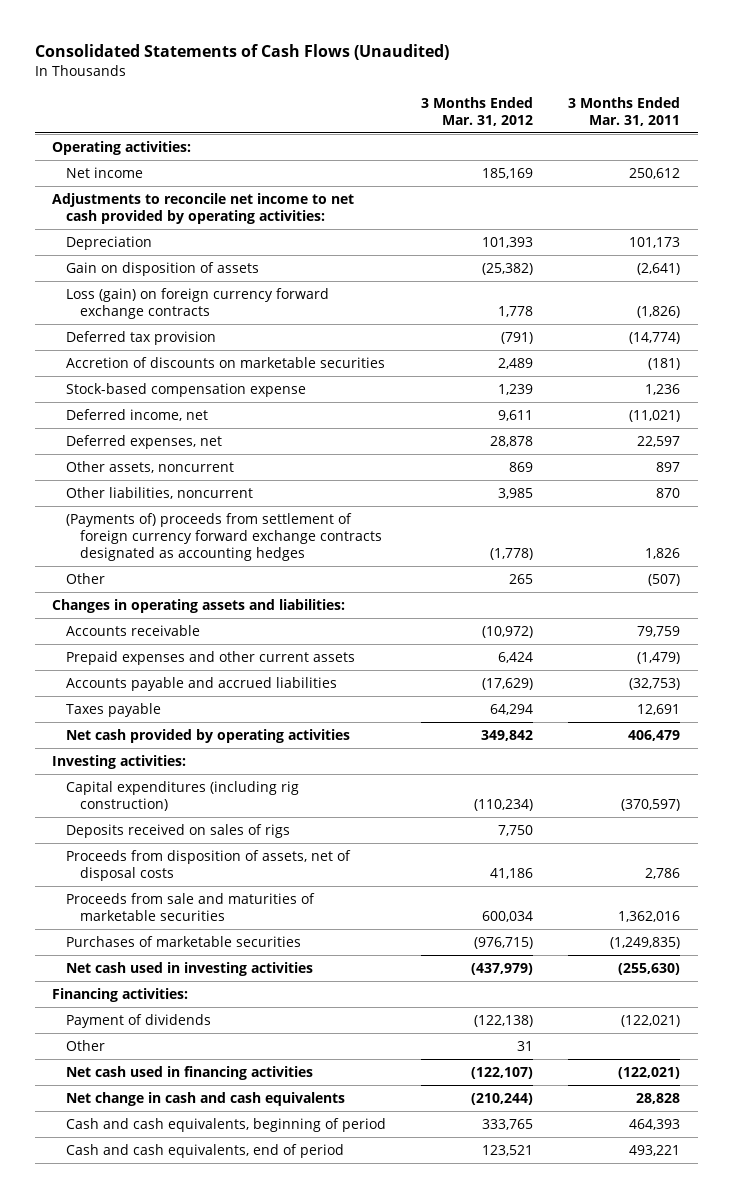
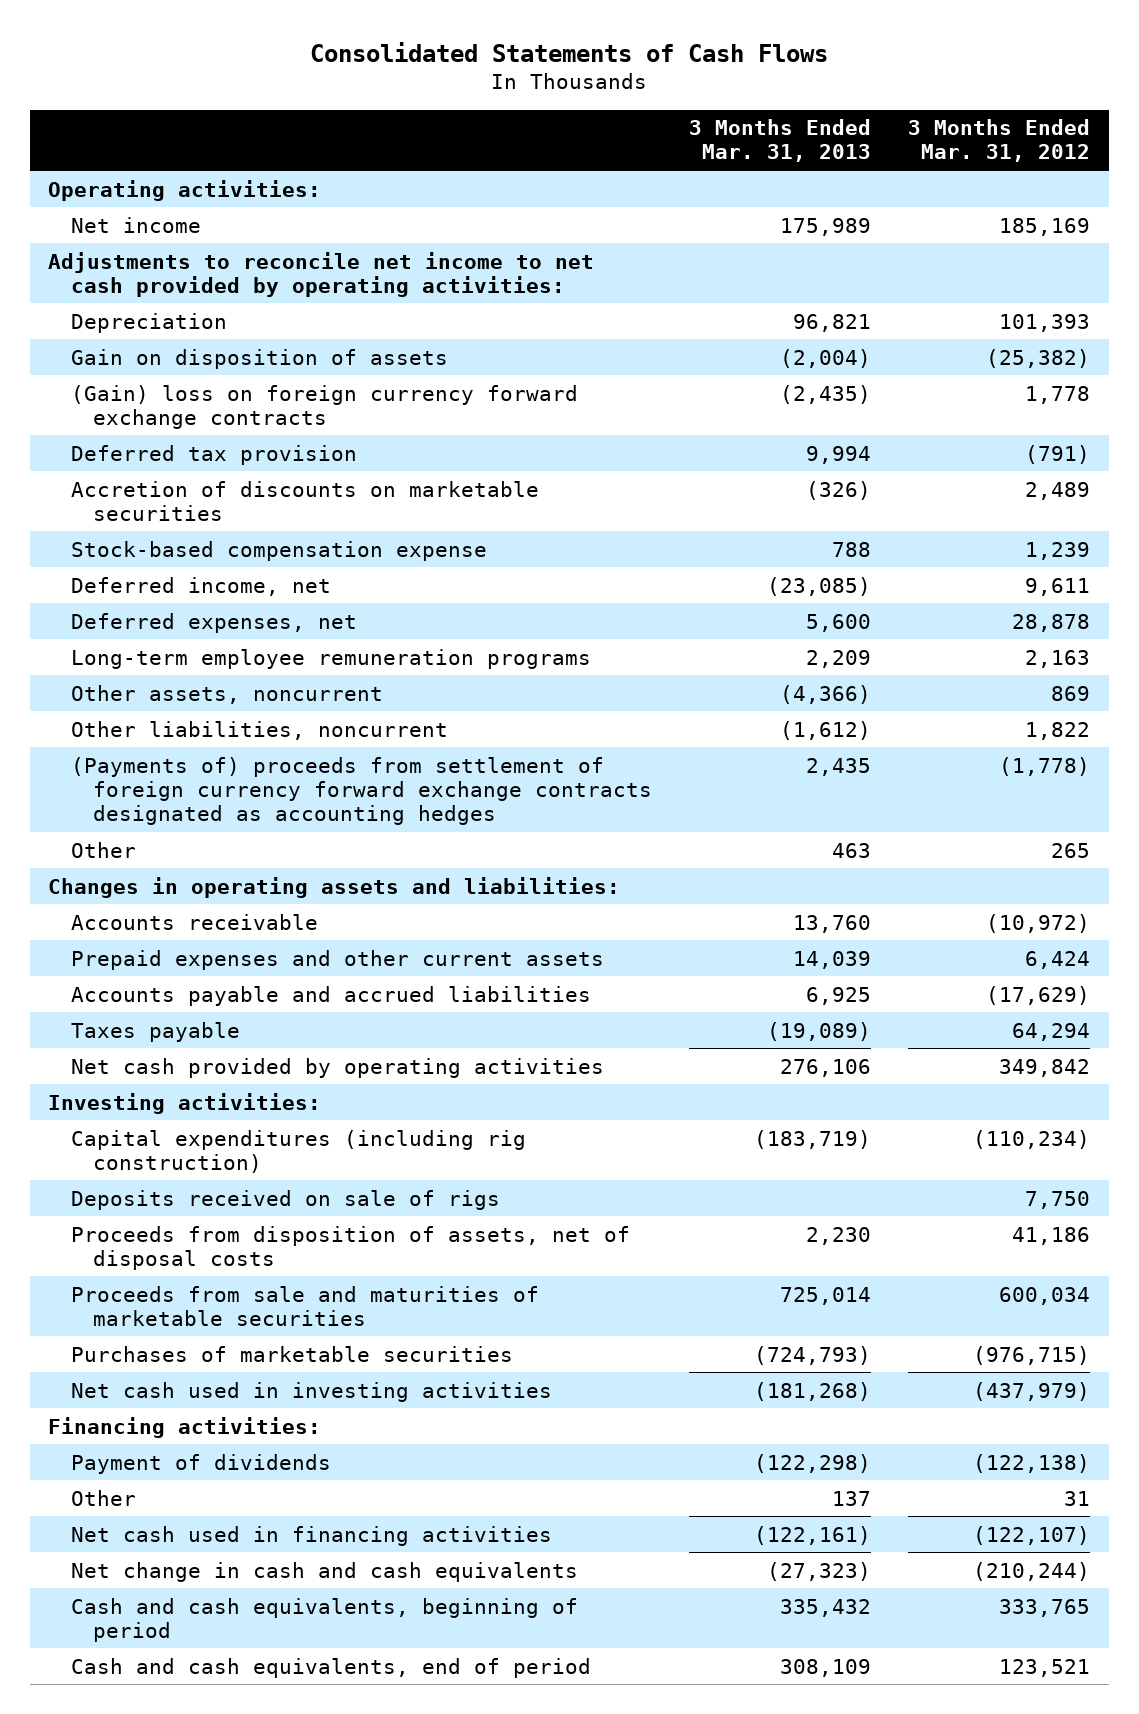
- Consolidated Statements of Cash Flows (Unaudited)
+ Consolidated Statements of Cash Flows
- | 3 Months Ended Mar. 31, 2012 | 3 Months Ended Mar. 31, 2011
+ | 3 Months Ended Mar. 31, 2013 | 3 Months Ended Mar. 31, 2012
- Loss (gain) on foreign currency forward exchange contracts | 1,778 | (1,826)
+ (Gain) loss on foreign currency forward exchange contracts | (2,435) | 1,778
+ Long-term employee remuneration programs | 2,209 | 2,163
- Other liabilities, noncurrent | 3,985 | 870
+ Other liabilities, noncurrent | (1,612) | 1,822
- Deposits received on sales of rigs | 7,750 |
+ Deposits received on sale of rigs | | 7,750

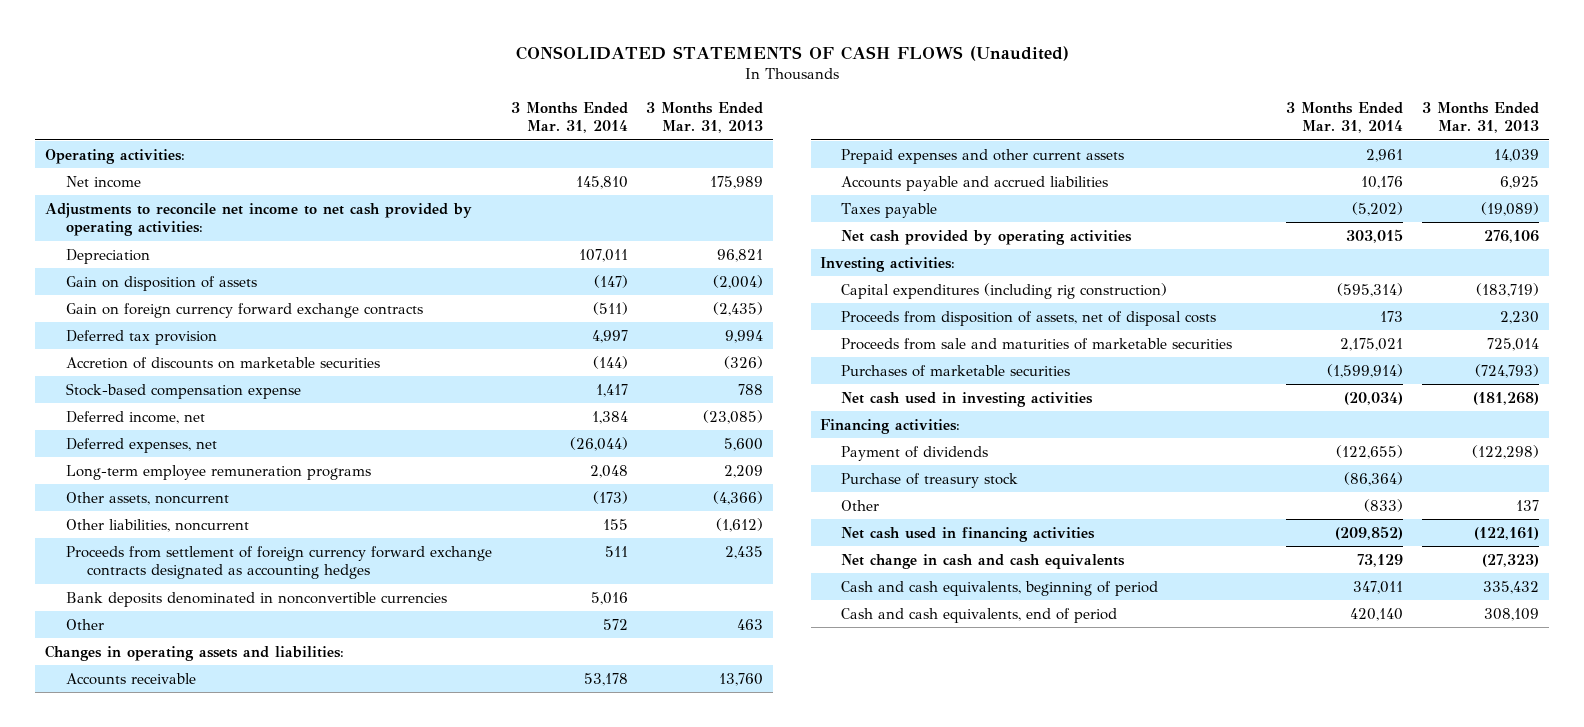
- Consolidated Statements of Cash Flows
+ CONSOLIDATED STATEMENTS OF CASH FLOWS (Unaudited)
- | 3 Months Ended Mar. 31, 2013 | 3 Months Ended Mar. 31, 2012
+ | 3 Months Ended Mar. 31, 2014 | 3 Months Ended Mar. 31, 2013
- (Gain) loss on foreign currency forward exchange contracts | (2,435) | 1,778
+ Gain on foreign currency forward exchange contracts | (511) | (2,435)
- (Payments of) proceeds from settlement of foreign currency forward exchange contracts designated as accounting hedges | 2,435 | (1,778)
+ Proceeds from settlement of foreign currency forward exchange contracts designated as accounting hedges | 511 | 2,435
+ Bank deposits denominated in nonconvertible currencies | 5,016 |
- Deposits received on sale of rigs | | 7,750
+ Purchase of treasury stock | (86,364) |

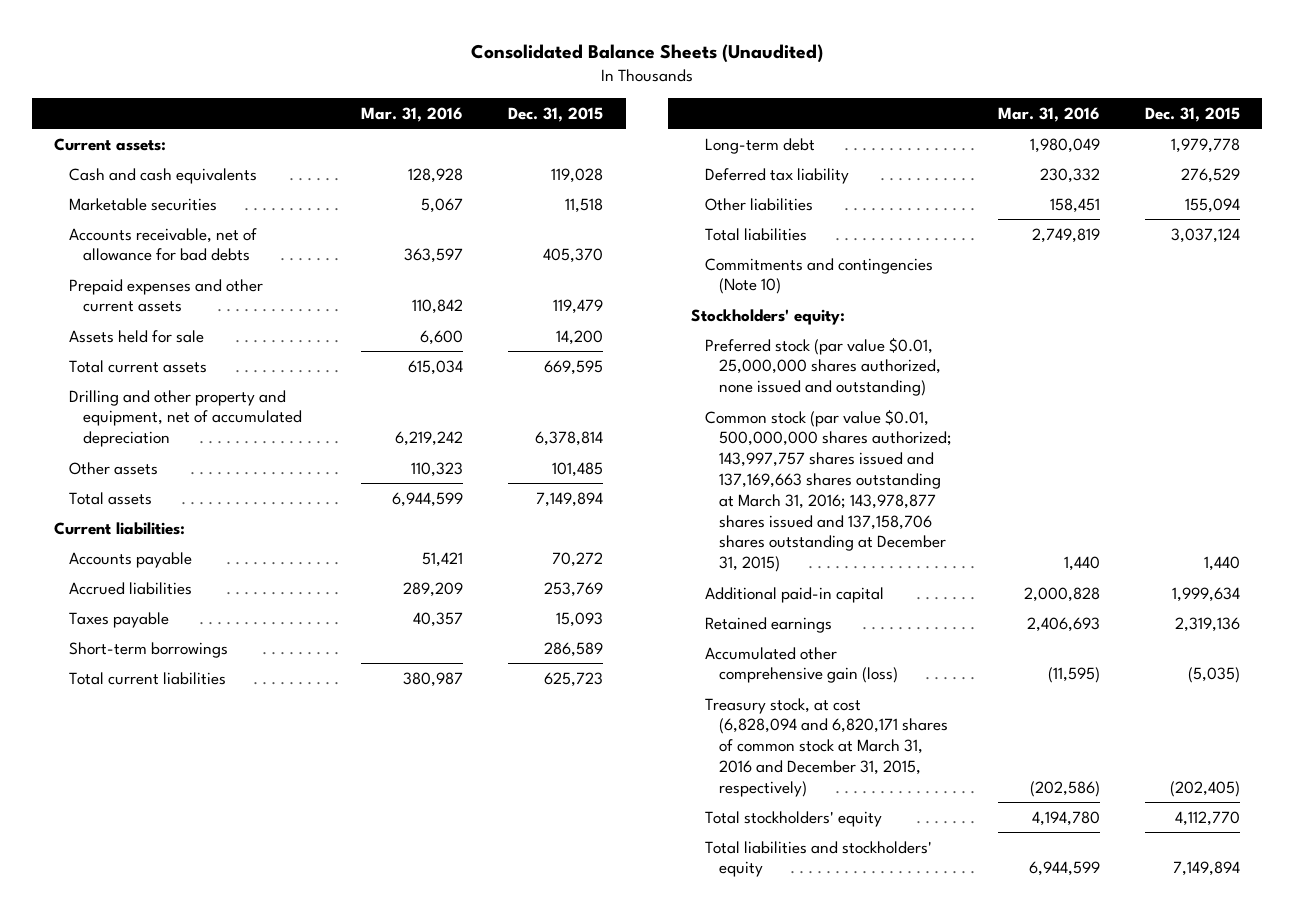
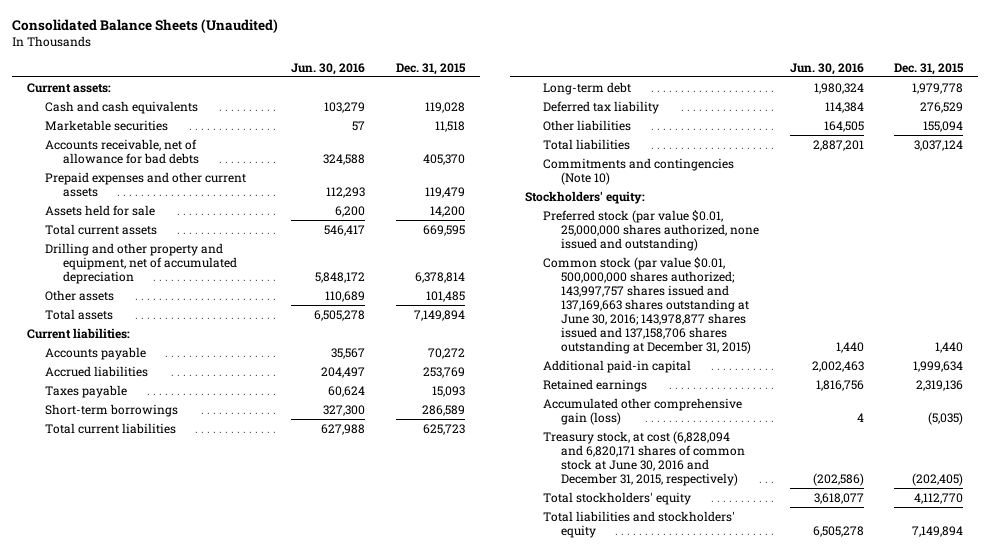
- | Mar. 31, 2016 | Dec. 31, 2015
+ | Jun. 30, 2016 | Dec. 31, 2015
- Common stock (par value $0.01, 500,000,000 shares authorized; 143,997,757 shares issued and 137,169,663 shares outstanding at March 31, 2016; 143,978,877 shares issued and 137,158,706 shares outstanding at December 31, 2015) | 1,440 | 1,440
+ Common stock (par value $0.01, 500,000,000 shares authorized; 143,997,757 shares issued and 137,169,663 shares outstanding at June 30, 2016; 143,978,877 shares issued and 137,158,706 shares outstanding at December 31, 2015) | 1,440 | 1,440
- Treasury stock, at cost (6,828,094 and 6,820,171 shares of common stock at March 31, 2016 and December 31, 2015, respectively) | (202,586) | (202,405)
+ Treasury stock, at cost (6,828,094 and 6,820,171 shares of common stock at June 30, 2016 and December 31, 2015, respectively) | (202,586) | (202,405)

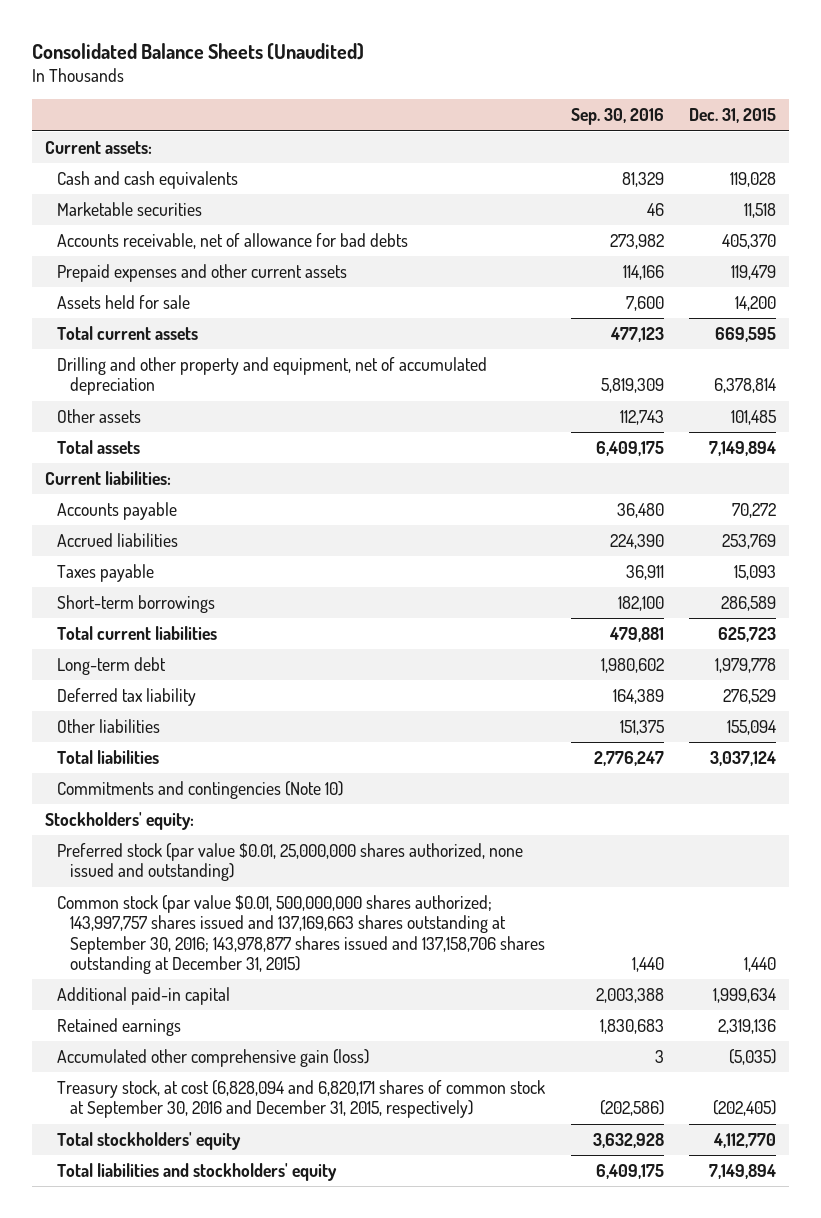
- | Jun. 30, 2016 | Dec. 31, 2015
+ | Sep. 30, 2016 | Dec. 31, 2015
- Common stock (par value $0.01, 500,000,000 shares authorized; 143,997,757 shares issued and 137,169,663 shares outstanding at June 30, 2016; 143,978,877 shares issued and 137,158,706 shares outstanding at December 31, 2015) | 1,440 | 1,440
+ Common stock (par value $0.01, 500,000,000 shares authorized; 143,997,757 shares issued and 137,169,663 shares outstanding at September 30, 2016; 143,978,877 shares issued and 137,158,706 shares outstanding at December 31, 2015) | 1,440 | 1,440
- Treasury stock, at cost (6,828,094 and 6,820,171 shares of common stock at June 30, 2016 and December 31, 2015, respectively) | (202,586) | (202,405)
+ Treasury stock, at cost (6,828,094 and 6,820,171 shares of common stock at September 30, 2016 and December 31, 2015, respectively) | (202,586) | (202,405)

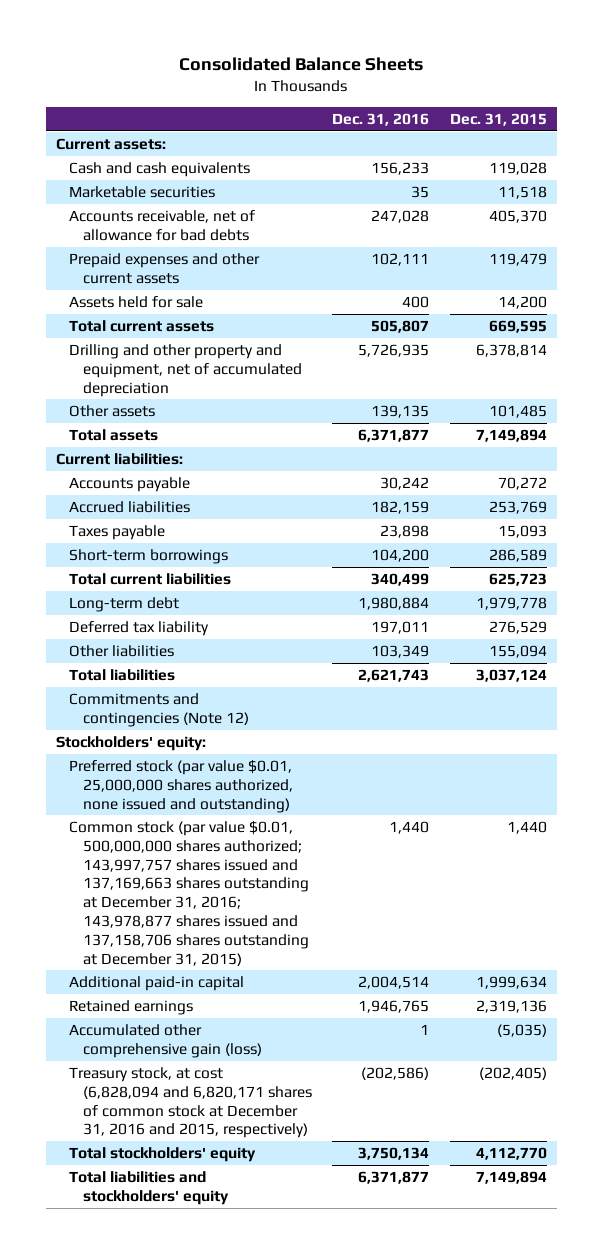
- Consolidated Balance Sheets (Unaudited)
+ Consolidated Balance Sheets
- | Sep. 30, 2016 | Dec. 31, 2015
+ | Dec. 31, 2016 | Dec. 31, 2015
- Commitments and contingencies (Note 10)
+ Commitments and contingencies (Note 12)
- Common stock (par value $0.01, 500,000,000 shares authorized; 143,997,757 shares issued and 137,169,663 shares outstanding at September 30, 2016; 143,978,877 shares issued and 137,158,706 shares outstanding at December 31, 2015) | 1,440 | 1,440
+ Common stock (par value $0.01, 500,000,000 shares authorized; 143,997,757 shares issued and 137,169,663 shares outstanding at December 31, 2016; 143,978,877 shares issued and 137,158,706 shares outstanding at December 31, 2015) | 1,440 | 1,440
- Treasury stock, at cost (6,828,094 and 6,820,171 shares of common stock at September 30, 2016 and December 31, 2015, respectively) | (202,586) | (202,405)
+ Treasury stock, at cost (6,828,094 and 6,820,171 shares of common stock at December 31, 2016 and 2015, respectively) | (202,586) | (202,405)

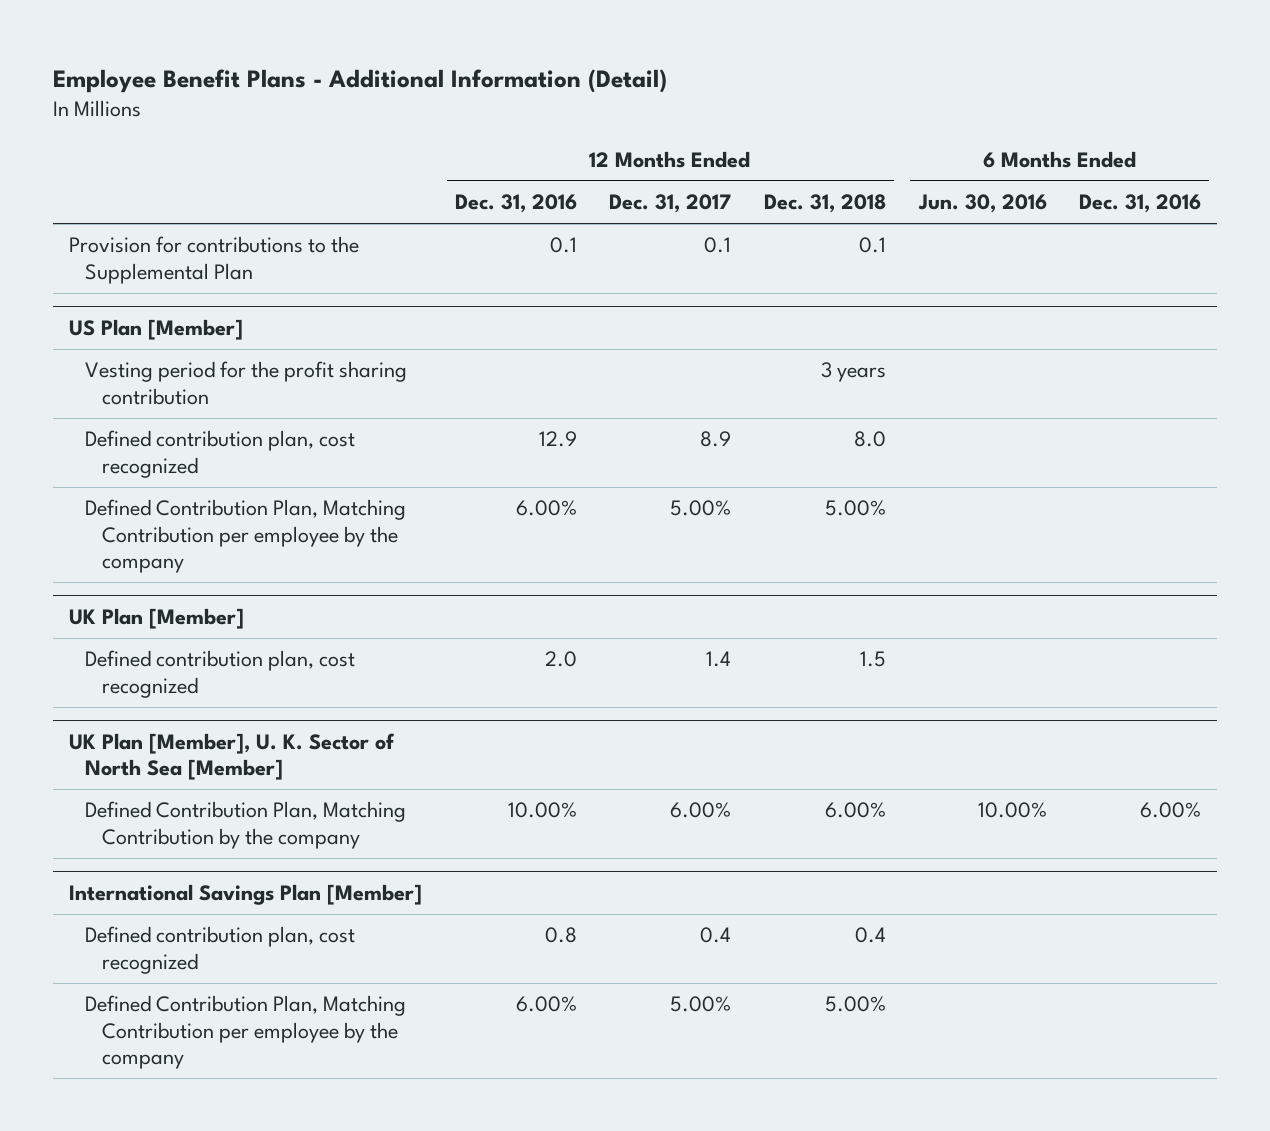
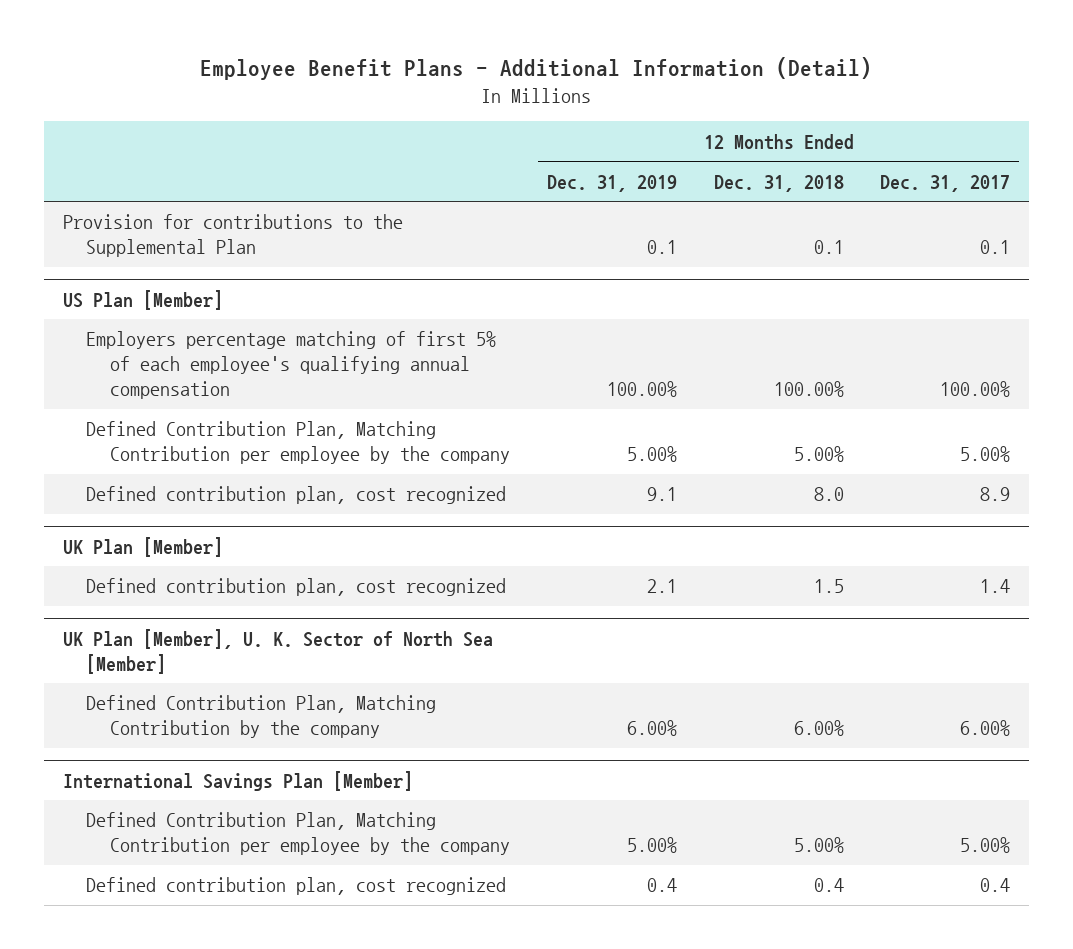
- | 12 Months Ended Dec. 31, 2016 | 12 Months Ended Dec. 31, 2017 | 12 Months Ended Dec. 31, 2018 | 6 Months Ended Jun. 30, 2016 | 6 Months Ended Dec. 31, 2016
+ | 12 Months Ended Dec. 31, 2019 | 12 Months Ended Dec. 31, 2018 | 12 Months Ended Dec. 31, 2017
@ US Plan [Member]
- Vesting period for the profit sharing contribution | | | 3 years | |
+ Employers percentage matching of first 5% of each employee's qualifying annual compensation | 100.00% | 100.00% | 100.00%
moved down: Defined contribution plan, cost recognized | 9.1 | 8.0 | 8.9
@ International Savings Plan [Member]
moved down: Defined contribution plan, cost recognized | 0.4 | 0.4 | 0.4

